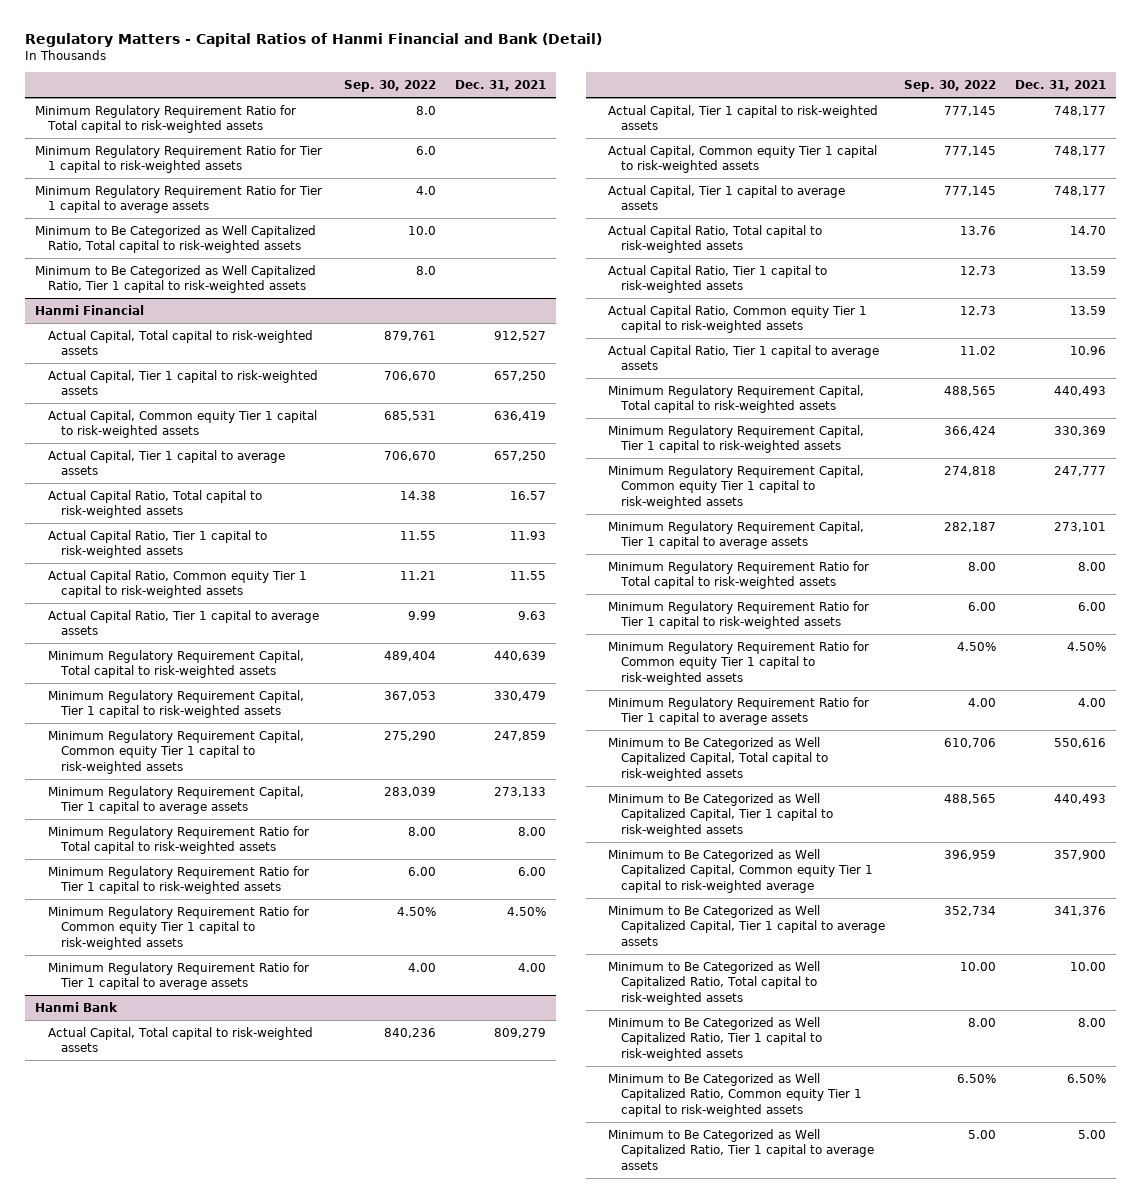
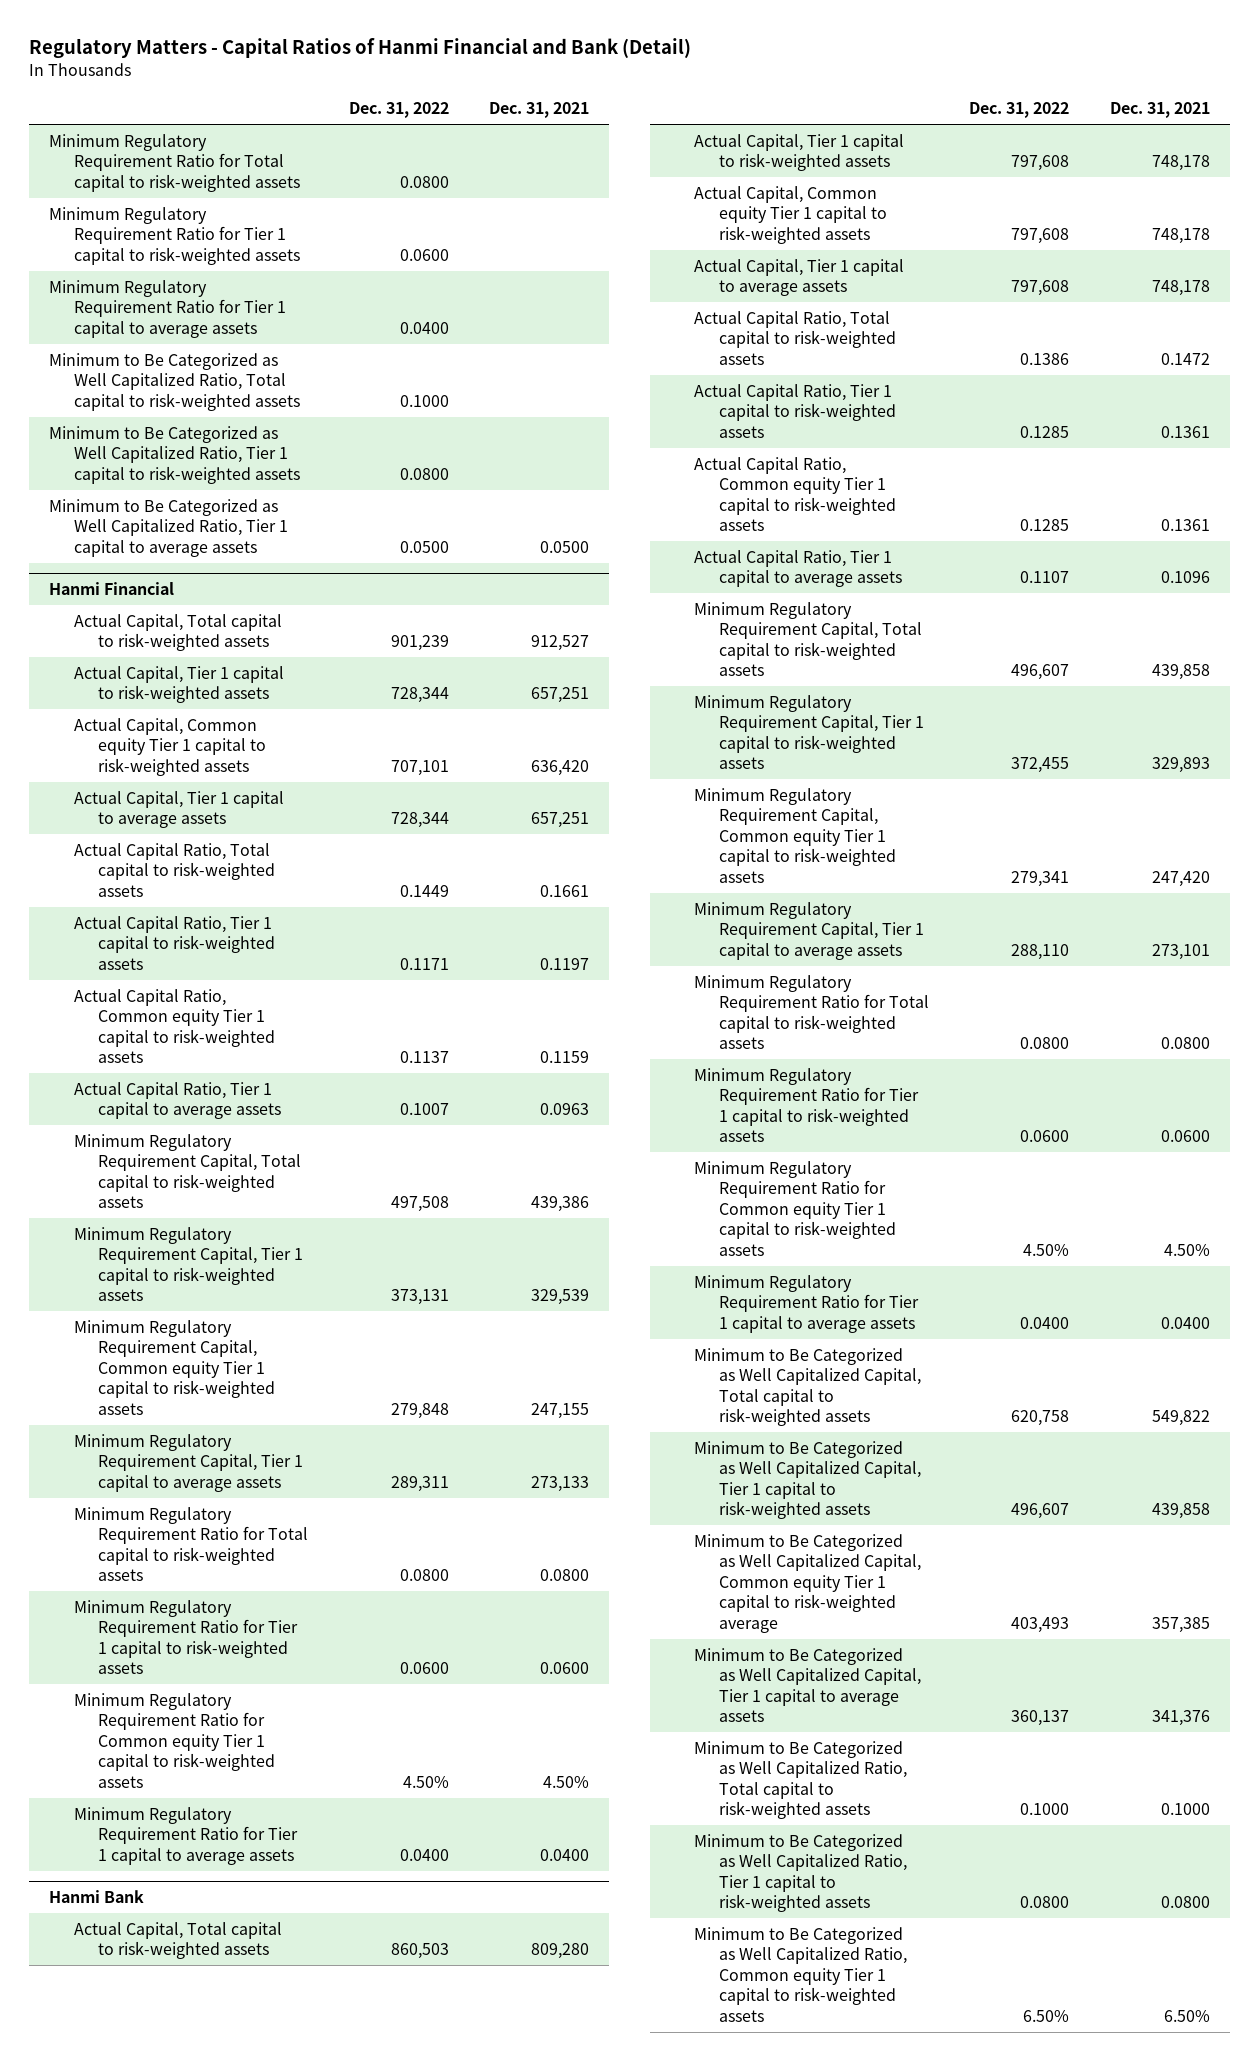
- | Sep. 30, 2022 | Dec. 31, 2021
+ | Dec. 31, 2022 | Dec. 31, 2021
+ Minimum to Be Categorized as Well Capitalized Ratio, Tier 1 capital to average assets | 0.0500 | 0.0500
@ Hanmi Financial
- Actual Capital, Tier 1 capital to risk-weighted assets | 706,670 | 657,250
- Actual Capital, Common equity Tier 1 capital to risk-weighted assets | 685,531 | 636,419
- Actual Capital, Tier 1 capital to average assets | 706,670 | 657,250
- Actual Capital Ratio, Total capital to risk-weighted assets | 14.38 | 16.57
- Actual Capital Ratio, Tier 1 capital to risk-weighted assets | 11.55 | 11.93
- Actual Capital Ratio, Common equity Tier 1 capital to risk-weighted assets | 11.21 | 11.55
- Actual Capital Ratio, Tier 1 capital to average assets | 9.99 | 9.63
- Minimum Regulatory Requirement Capital, Total capital to risk-weighted assets | 489,404 | 440,639
- Minimum Regulatory Requirement Capital, Tier 1 capital to risk-weighted assets | 367,053 | 330,479
- Minimum Regulatory Requirement Capital, Common equity Tier 1 capital to risk-weighted assets | 275,290 | 247,859
+ Actual Capital, Tier 1 capital to risk-weighted assets | 728,344 | 657,251
+ Actual Capital, Common equity Tier 1 capital to risk-weighted assets | 707,101 | 636,420
+ Actual Capital, Tier 1 capital to average assets | 728,344 | 657,251
+ Actual Capital Ratio, Total capital to risk-weighted assets | 0.1449 | 0.1661
+ Actual Capital Ratio, Tier 1 capital to risk-weighted assets | 0.1171 | 0.1197
+ Actual Capital Ratio, Common equity Tier 1 capital to risk-weighted assets | 0.1137 | 0.1159
+ Actual Capital Ratio, Tier 1 capital to average assets | 0.1007 | 0.0963
+ Minimum Regulatory Requirement Capital, Total capital to risk-weighted assets | 497,508 | 439,386
+ Minimum Regulatory Requirement Capital, Tier 1 capital to risk-weighted assets | 373,131 | 329,539
+ Minimum Regulatory Requirement Capital, Common equity Tier 1 capital to risk-weighted assets | 279,848 | 247,155
- Minimum Regulatory Requirement Ratio for Total capital to risk-weighted assets | 8.00 | 8.00
- Minimum Regulatory Requirement Ratio for Tier 1 capital to risk-weighted assets | 6.00 | 6.00
+ Minimum Regulatory Requirement Ratio for Total capital to risk-weighted assets | 0.0800 | 0.0800
+ Minimum Regulatory Requirement Ratio for Tier 1 capital to risk-weighted assets | 0.0600 | 0.0600
- Minimum Regulatory Requirement Ratio for Tier 1 capital to average assets | 4.00 | 4.00
+ Minimum Regulatory Requirement Ratio for Tier 1 capital to average assets | 0.0400 | 0.0400
@ Hanmi Bank
- Actual Capital, Total capital to risk-weighted assets | 840,236 | 809,279
- Actual Capital, Tier 1 capital to risk-weighted assets | 777,145 | 748,177
- Actual Capital, Common equity Tier 1 capital to risk-weighted assets | 777,145 | 748,177
- Actual Capital, Tier 1 capital to average assets | 777,145 | 748,177
- Actual Capital Ratio, Total capital to risk-weighted assets | 13.76 | 14.70
- Actual Capital Ratio, Tier 1 capital to risk-weighted assets | 12.73 | 13.59
- Actual Capital Ratio, Common equity Tier 1 capital to risk-weighted assets | 12.73 | 13.59
- Actual Capital Ratio, Tier 1 capital to average assets | 11.02 | 10.96
- Minimum Regulatory Requirement Capital, Total capital to risk-weighted assets | 488,565 | 440,493
- Minimum Regulatory Requirement Capital, Tier 1 capital to risk-weighted assets | 366,424 | 330,369
- Minimum Regulatory Requirement Capital, Common equity Tier 1 capital to risk-weighted assets | 274,818 | 247,777
+ Actual Capital, Total capital to risk-weighted assets | 860,503 | 809,280
+ Actual Capital, Tier 1 capital to risk-weighted assets | 797,608 | 748,178
+ Actual Capital, Common equity Tier 1 capital to risk-weighted assets | 797,608 | 748,178
+ Actual Capital, Tier 1 capital to average assets | 797,608 | 748,178
+ Actual Capital Ratio, Total capital to risk-weighted assets | 0.1386 | 0.1472
+ Actual Capital Ratio, Tier 1 capital to risk-weighted assets | 0.1285 | 0.1361
+ Actual Capital Ratio, Common equity Tier 1 capital to risk-weighted assets | 0.1285 | 0.1361
+ Actual Capital Ratio, Tier 1 capital to average assets | 0.1107 | 0.1096
+ Minimum Regulatory Requirement Capital, Total capital to risk-weighted assets | 496,607 | 439,858
+ Minimum Regulatory Requirement Capital, Tier 1 capital to risk-weighted assets | 372,455 | 329,893
+ Minimum Regulatory Requirement Capital, Common equity Tier 1 capital to risk-weighted assets | 279,341 | 247,420
- Minimum Regulatory Requirement Ratio for Total capital to risk-weighted assets | 8.00 | 8.00
- Minimum Regulatory Requirement Ratio for Tier 1 capital to risk-weighted assets | 6.00 | 6.00
+ Minimum Regulatory Requirement Ratio for Total capital to risk-weighted assets | 0.0800 | 0.0800
+ Minimum Regulatory Requirement Ratio for Tier 1 capital to risk-weighted assets | 0.0600 | 0.0600
- Minimum Regulatory Requirement Ratio for Tier 1 capital to average assets | 4.00 | 4.00
- Minimum to Be Categorized as Well Capitalized Capital, Total capital to risk-weighted assets | 610,706 | 550,616
- Minimum to Be Categorized as Well Capitalized Capital, Tier 1 capital to risk-weighted assets | 488,565 | 440,493
- Minimum to Be Categorized as Well Capitalized Capital, Common equity Tier 1 capital to risk-weighted average | 396,959 | 357,900
+ Minimum Regulatory Requirement Ratio for Tier 1 capital to average assets | 0.0400 | 0.0400
+ Minimum to Be Categorized as Well Capitalized Capital, Total capital to risk-weighted assets | 620,758 | 549,822
+ Minimum to Be Categorized as Well Capitalized Capital, Tier 1 capital to risk-weighted assets | 496,607 | 439,858
+ Minimum to Be Categorized as Well Capitalized Capital, Common equity Tier 1 capital to risk-weighted average | 403,493 | 357,385
- Minimum to Be Categorized as Well Capitalized Ratio, Total capital to risk-weighted assets | 10.00 | 10.00
- Minimum to Be Categorized as Well Capitalized Ratio, Tier 1 capital to risk-weighted assets | 8.00 | 8.00
+ Minimum to Be Categorized as Well Capitalized Ratio, Total capital to risk-weighted assets | 0.1000 | 0.1000
+ Minimum to Be Categorized as Well Capitalized Ratio, Tier 1 capital to risk-weighted assets | 0.0800 | 0.0800
- Minimum to Be Categorized as Well Capitalized Ratio, Tier 1 capital to average assets | 5.00 | 5.00

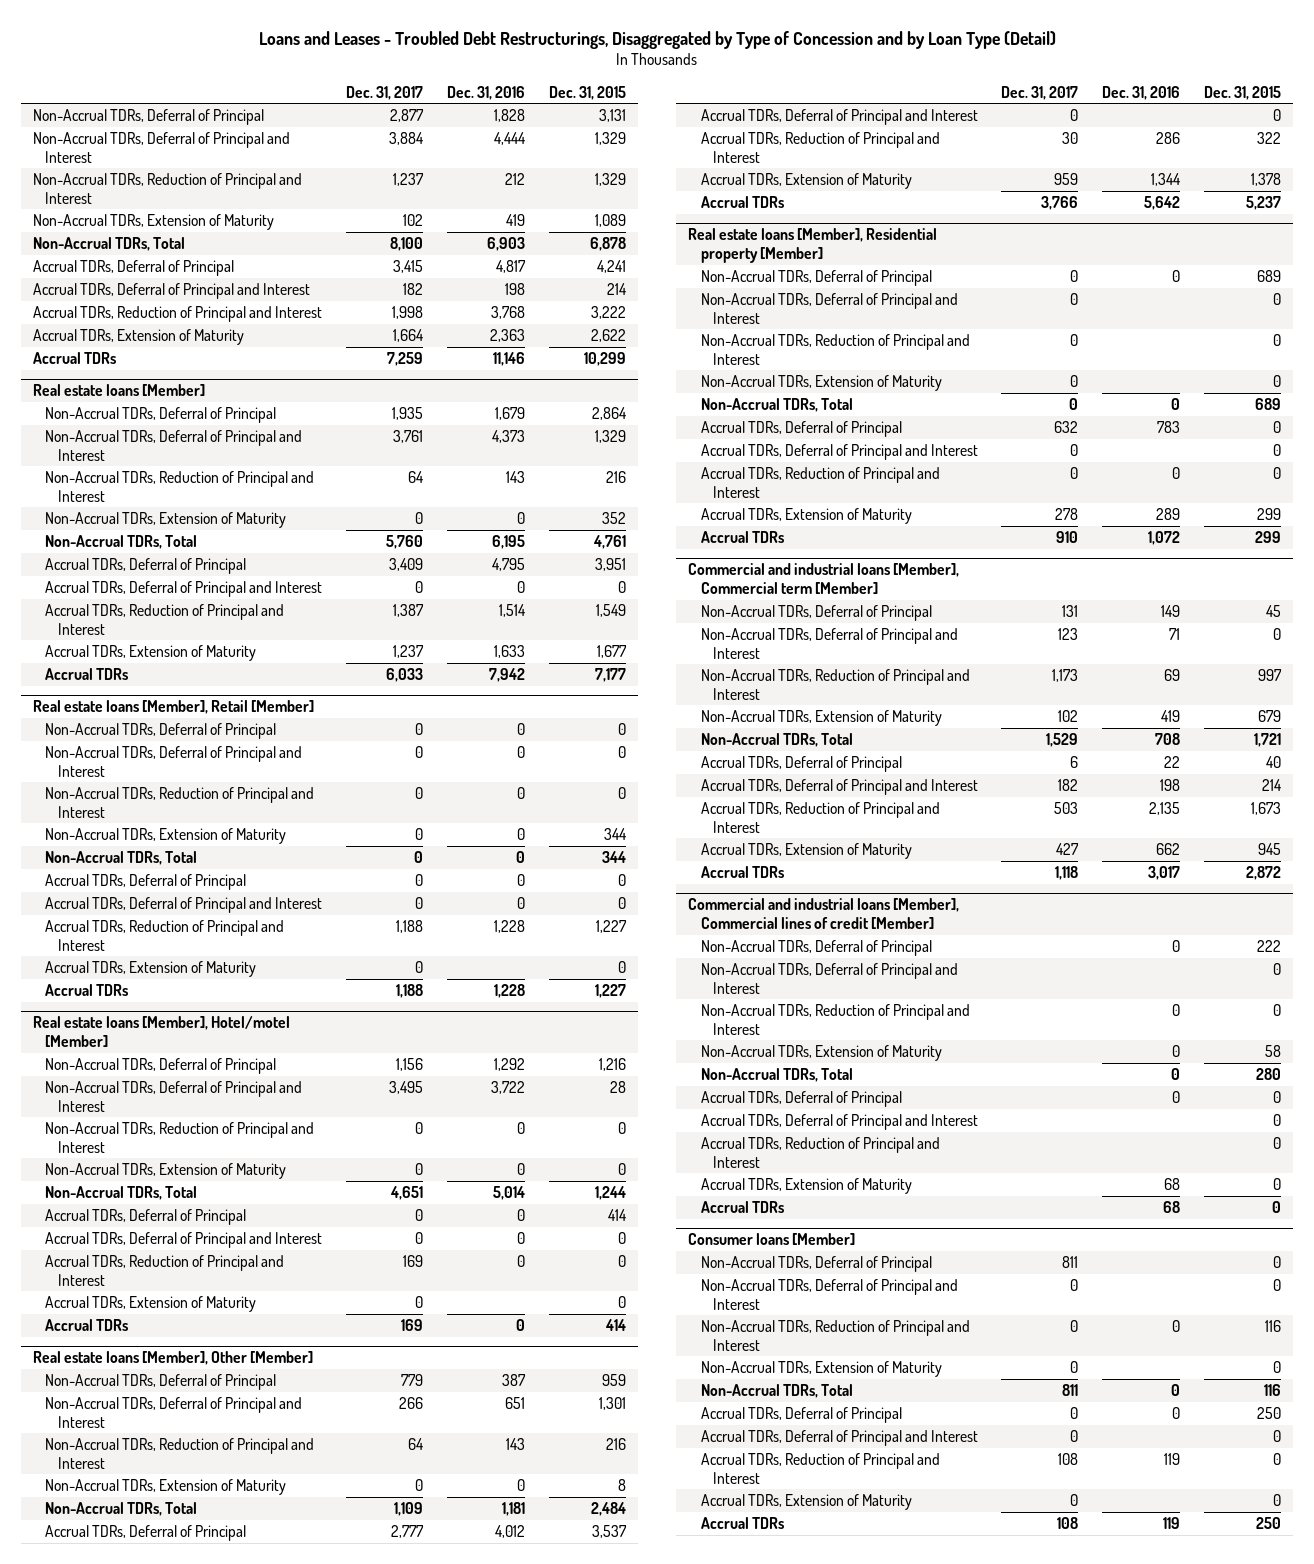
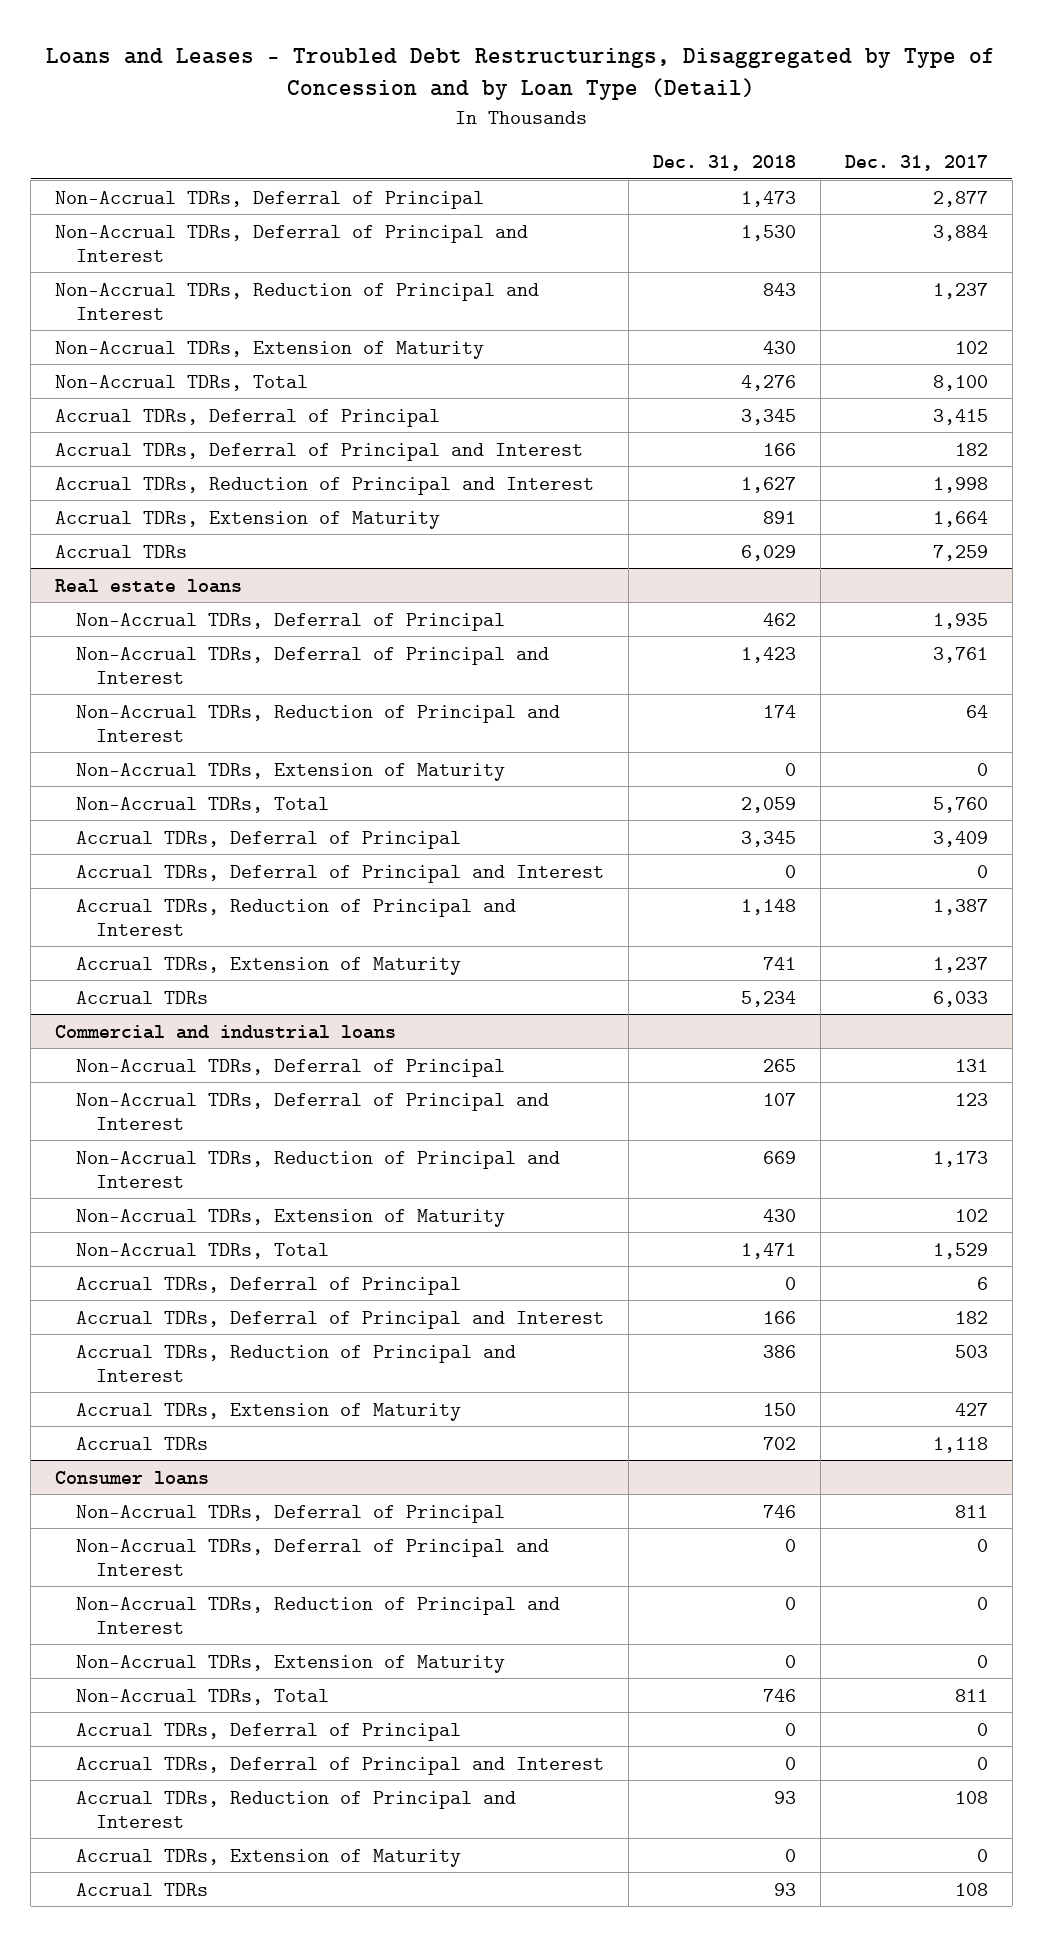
- | Dec. 31, 2017 | Dec. 31, 2016 | Dec. 31, 2015
+ | Dec. 31, 2018 | Dec. 31, 2017
- Real estate loans [Member]
+ Real estate loans
- Real estate loans [Member], Retail [Member]
- Non-Accrual TDRs, Deferral of Principal | 0 | 0 | 0
- Non-Accrual TDRs, Deferral of Principal and Interest | 0 | 0 | 0
- Non-Accrual TDRs, Reduction of Principal and Interest | 0 | 0 | 0
- Non-Accrual TDRs, Extension of Maturity | 0 | 0 | 344
- Non-Accrual TDRs, Total | 0 | 0 | 344
- Accrual TDRs, Deferral of Principal | 0 | 0 | 0
- Accrual TDRs, Deferral of Principal and Interest | 0 | 0 | 0
- Accrual TDRs, Reduction of Principal and Interest | 1,188 | 1,228 | 1,227
- Accrual TDRs, Extension of Maturity | 0 | | 0
- Accrual TDRs | 1,188 | 1,228 | 1,227
- Real estate loans [Member], Hotel/motel [Member]
- Non-Accrual TDRs, Deferral of Principal | 1,156 | 1,292 | 1,216
- Non-Accrual TDRs, Deferral of Principal and Interest | 3,495 | 3,722 | 28
- Non-Accrual TDRs, Reduction of Principal and Interest | 0 | 0 | 0
- Non-Accrual TDRs, Extension of Maturity | 0 | 0 | 0
- Non-Accrual TDRs, Total | 4,651 | 5,014 | 1,244
- Accrual TDRs, Deferral of Principal | 0 | 0 | 414
- Accrual TDRs, Deferral of Principal and Interest | 0 | 0 | 0
- Accrual TDRs, Reduction of Principal and Interest | 169 | 0 | 0
- Accrual TDRs, Extension of Maturity | 0 | | 0
- Accrual TDRs | 169 | 0 | 414
- Real estate loans [Member], Other [Member]
- Non-Accrual TDRs, Deferral of Principal | 779 | 387 | 959
- Non-Accrual TDRs, Deferral of Principal and Interest | 266 | 651 | 1,301
- Non-Accrual TDRs, Reduction of Principal and Interest | 64 | 143 | 216
- Non-Accrual TDRs, Extension of Maturity | 0 | 0 | 8
- Non-Accrual TDRs, Total | 1,109 | 1,181 | 2,484
- Accrual TDRs, Deferral of Principal | 2,777 | 4,012 | 3,537
- Accrual TDRs, Deferral of Principal and Interest | 0 | | 0
- Accrual TDRs, Reduction of Principal and Interest | 30 | 286 | 322
- Accrual TDRs, Extension of Maturity | 959 | 1,344 | 1,378
- Accrual TDRs | 3,766 | 5,642 | 5,237
- Real estate loans [Member], Residential property [Member]
- Non-Accrual TDRs, Deferral of Principal | 0 | 0 | 689
- Non-Accrual TDRs, Deferral of Principal and Interest | 0 | | 0
- Non-Accrual TDRs, Reduction of Principal and Interest | 0 | | 0
- Non-Accrual TDRs, Extension of Maturity | 0 | | 0
- Non-Accrual TDRs, Total | 0 | 0 | 689
- Accrual TDRs, Deferral of Principal | 632 | 783 | 0
- Accrual TDRs, Deferral of Principal and Interest | 0 | | 0
- Accrual TDRs, Reduction of Principal and Interest | 0 | 0 | 0
- Accrual TDRs, Extension of Maturity | 278 | 289 | 299
- Accrual TDRs | 910 | 1,072 | 299
- Commercial and industrial loans [Member], Commercial term [Member]
+ Commercial and industrial loans
- Commercial and industrial loans [Member], Commercial lines of credit [Member]
- Non-Accrual TDRs, Deferral of Principal | | 0 | 222
- Non-Accrual TDRs, Deferral of Principal and Interest | | | 0
- Non-Accrual TDRs, Reduction of Principal and Interest | | 0 | 0
- Non-Accrual TDRs, Extension of Maturity | | 0 | 58
- Non-Accrual TDRs, Total | | 0 | 280
- Accrual TDRs, Deferral of Principal | | 0 | 0
- Accrual TDRs, Deferral of Principal and Interest | | | 0
- Accrual TDRs, Reduction of Principal and Interest | | | 0
- Accrual TDRs, Extension of Maturity | | 68 | 0
- Accrual TDRs | | 68 | 0
- Consumer loans [Member]
+ Consumer loans

